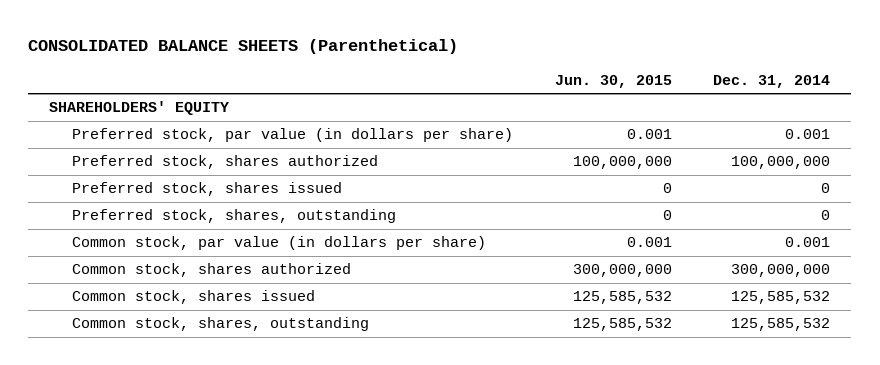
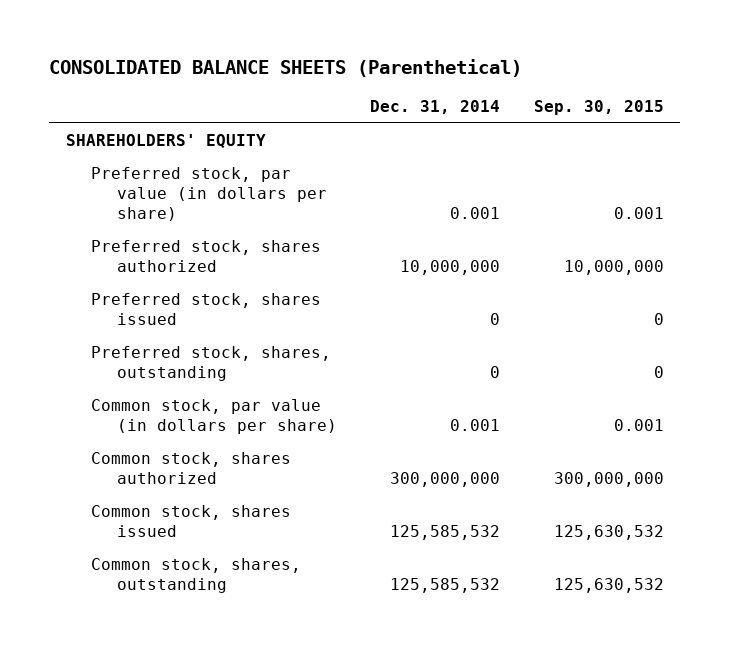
- | Jun. 30, 2015 | Dec. 31, 2014
+ | Dec. 31, 2014 | Sep. 30, 2015
- Preferred stock, shares authorized | 100,000,000 | 100,000,000
+ Preferred stock, shares authorized | 10,000,000 | 10,000,000

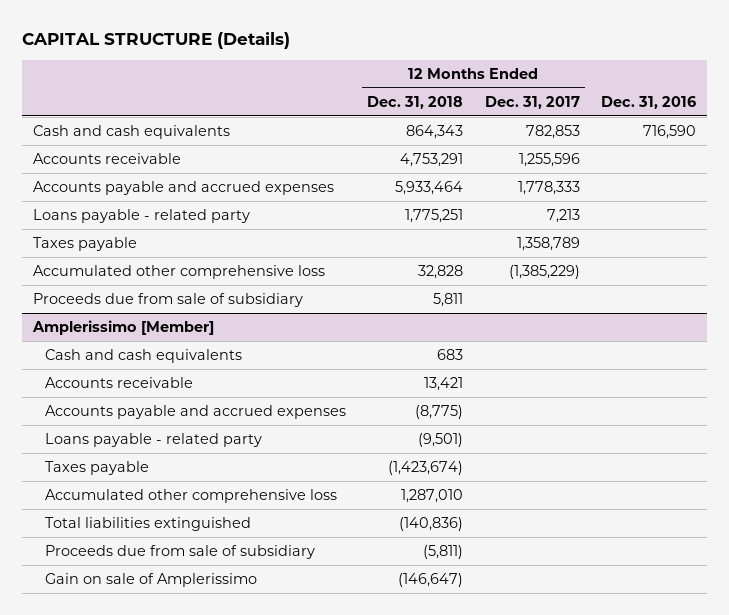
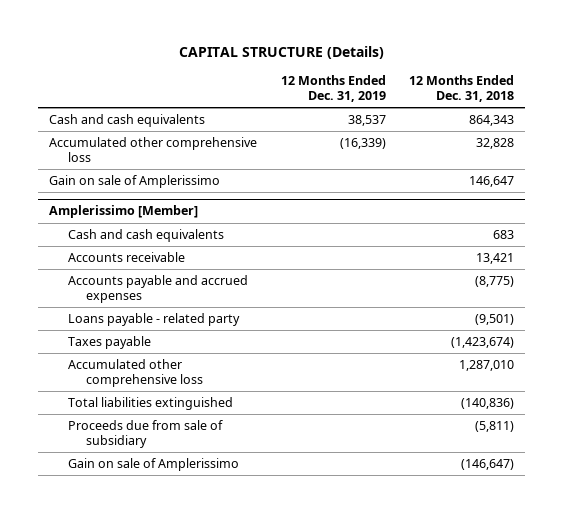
- | 12 Months Ended Dec. 31, 2018 | 12 Months Ended Dec. 31, 2017 | Dec. 31, 2016
+ | 12 Months Ended Dec. 31, 2019 | 12 Months Ended Dec. 31, 2018
- Accounts receivable | 4,753,291 | 1,255,596 |
- Accounts payable and accrued expenses | 5,933,464 | 1,778,333 |
- Loans payable - related party | 1,775,251 | 7,213 |
- Taxes payable | | 1,358,789 |
- Proceeds due from sale of subsidiary | 5,811 | |
+ Gain on sale of Amplerissimo | | 146,647

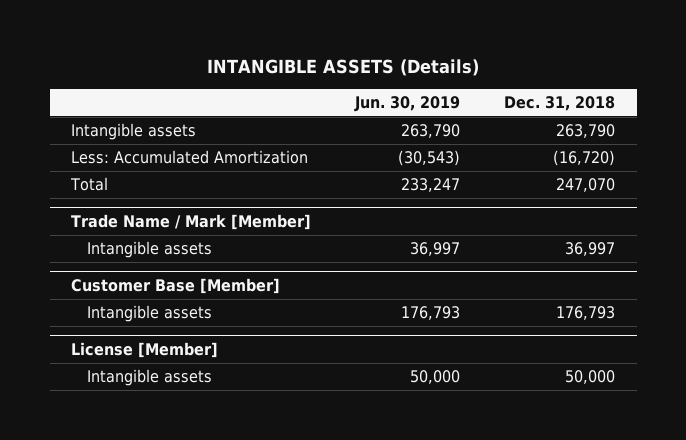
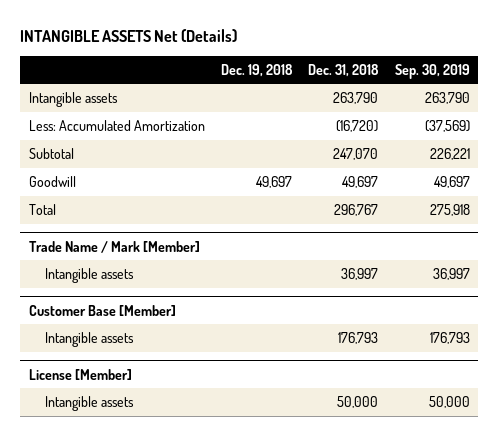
- INTANGIBLE ASSETS (Details)
+ INTANGIBLE ASSETS Net (Details)
- | Jun. 30, 2019 | Dec. 31, 2018
+ | Dec. 19, 2018 | Dec. 31, 2018 | Sep. 30, 2019
- Total | 233,247 | 247,070
+ Subtotal | | 247,070 | 226,221
+ Goodwill | 49,697 | 49,697 | 49,697
+ Total | | 296,767 | 275,918

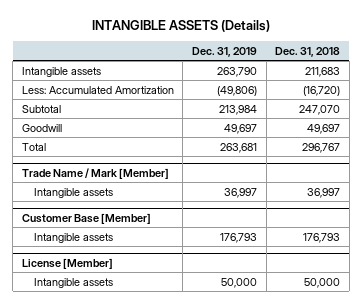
- INTANGIBLE ASSETS Net (Details)
+ INTANGIBLE ASSETS (Details)
- | Dec. 19, 2018 | Dec. 31, 2018 | Sep. 30, 2019
+ | Dec. 31, 2019 | Dec. 31, 2018
- Intangible assets | | 263,790 | 263,790
+ Intangible assets | 263,790 | 211,683

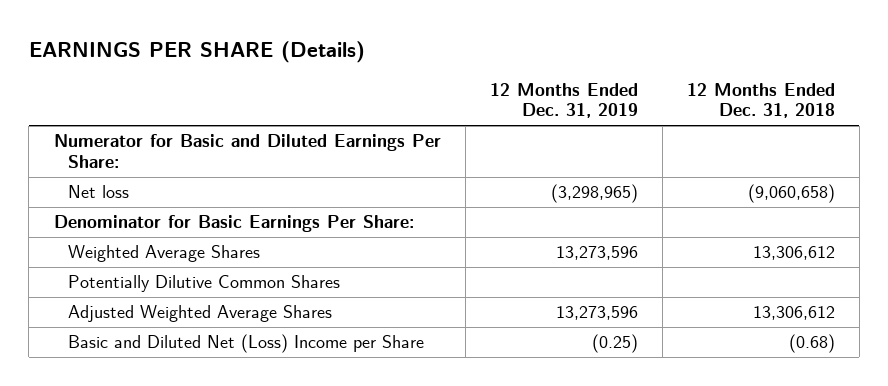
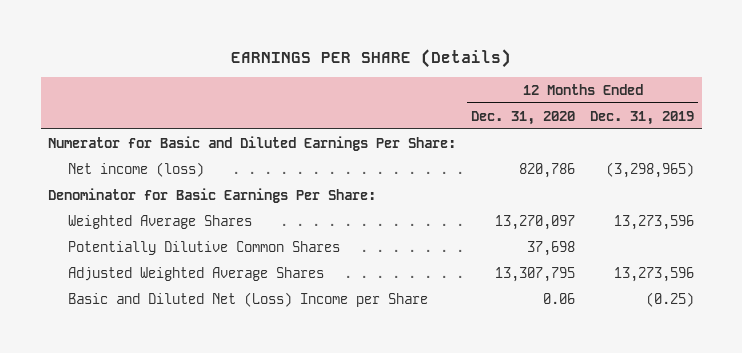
- | 12 Months Ended Dec. 31, 2019 | 12 Months Ended Dec. 31, 2018
+ | 12 Months Ended Dec. 31, 2020 | 12 Months Ended Dec. 31, 2019
- Net loss | (3,298,965) | (9,060,658)
+ Net income (loss) | 820,786 | (3,298,965)

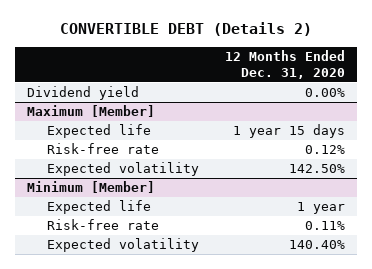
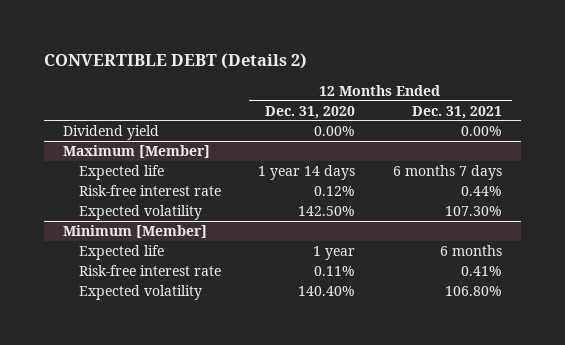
- | 12 Months Ended Dec. 31, 2020
+ | 12 Months Ended Dec. 31, 2020 | 12 Months Ended Dec. 31, 2021
@ Maximum [Member]
- Expected life | 1 year 15 days
- Risk-free rate | 0.12%
+ Expected life | 1 year 14 days | 6 months 7 days
+ Risk-free interest rate | 0.12% | 0.44%
@ Minimum [Member]
- Risk-free rate | 0.11%
+ Risk-free interest rate | 0.11% | 0.41%

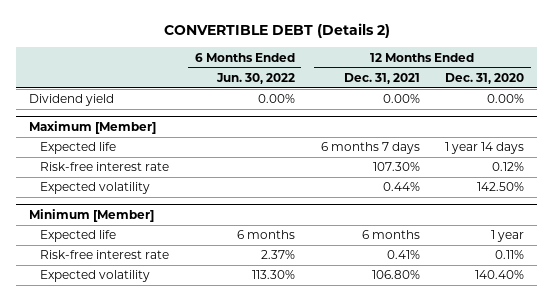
- | 12 Months Ended Dec. 31, 2020 | 12 Months Ended Dec. 31, 2021
+ | 6 Months Ended Jun. 30, 2022 | 12 Months Ended Dec. 31, 2021 | 12 Months Ended Dec. 31, 2020
@ Maximum [Member]
- Risk-free interest rate | 0.12% | 0.44%
- Expected volatility | 142.50% | 107.30%
+ Risk-free interest rate | | 107.30% | 0.12%
+ Expected volatility | | 0.44% | 142.50%

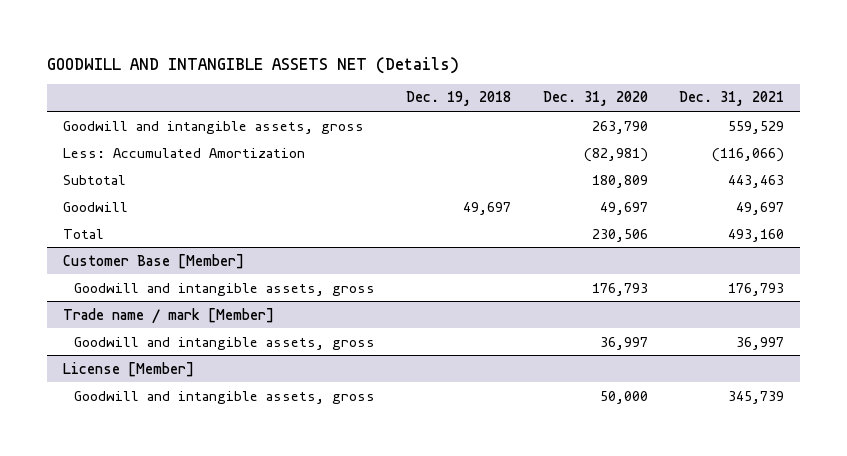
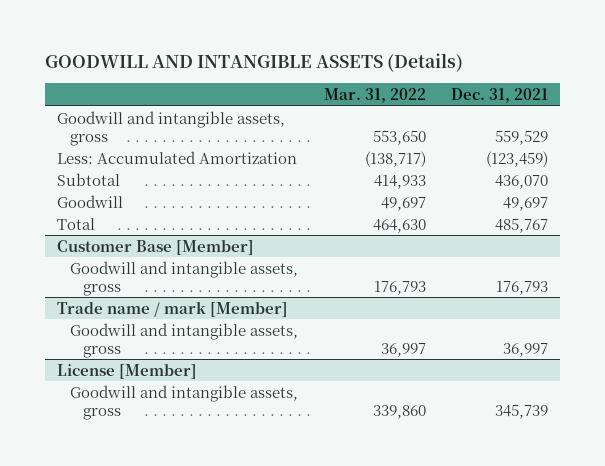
- GOODWILL AND INTANGIBLE ASSETS NET (Details)
+ GOODWILL AND INTANGIBLE ASSETS (Details)
- | Dec. 19, 2018 | Dec. 31, 2020 | Dec. 31, 2021
+ | Mar. 31, 2022 | Dec. 31, 2021
- Less: Accumulated Amortization | | (82,981) | (116,066)
- Subtotal | | 180,809 | 443,463
+ Less: Accumulated Amortization | (138,717) | (123,459)
+ Subtotal | 414,933 | 436,070
- Total | | 230,506 | 493,160
+ Total | 464,630 | 485,767

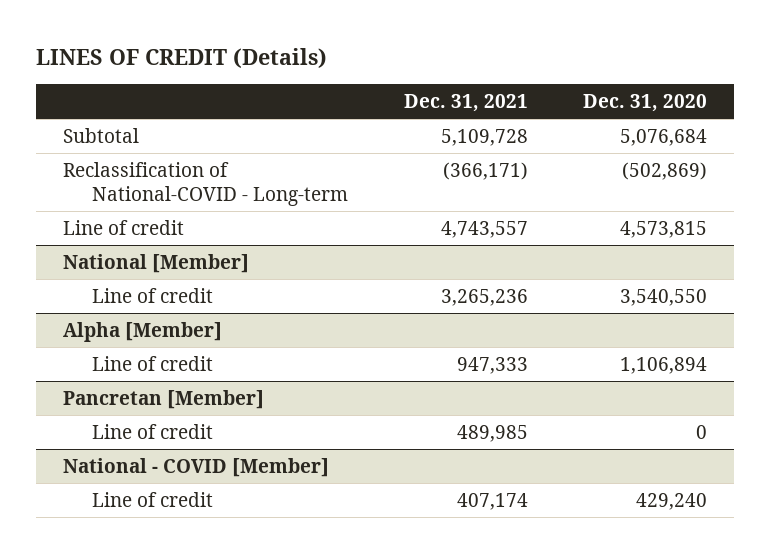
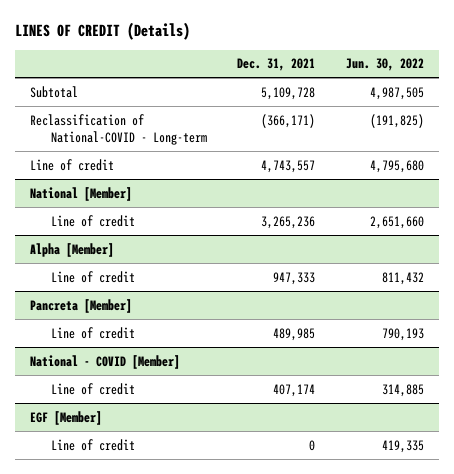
- | Dec. 31, 2021 | Dec. 31, 2020
+ | Dec. 31, 2021 | Jun. 30, 2022
- Pancretan [Member]
+ Pancreta [Member]
+ EGF [Member]
+ Line of credit | 0 | 419,335

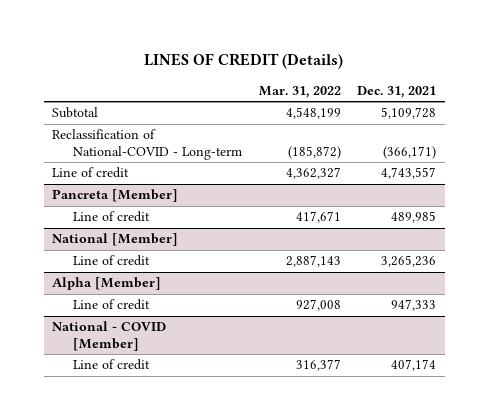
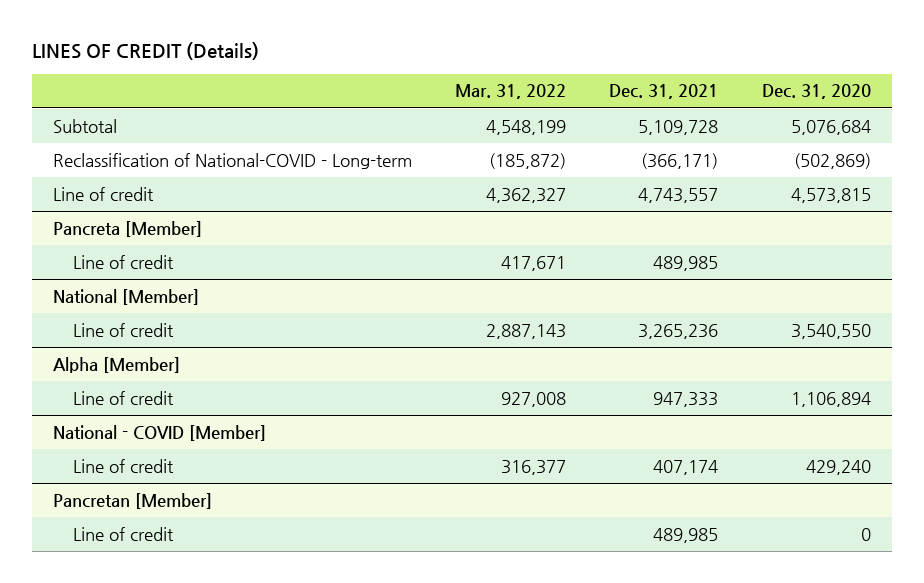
- | Mar. 31, 2022 | Dec. 31, 2021
+ | Mar. 31, 2022 | Dec. 31, 2021 | Dec. 31, 2020
+ Pancretan [Member]
+ Line of credit | | 489,985 | 0

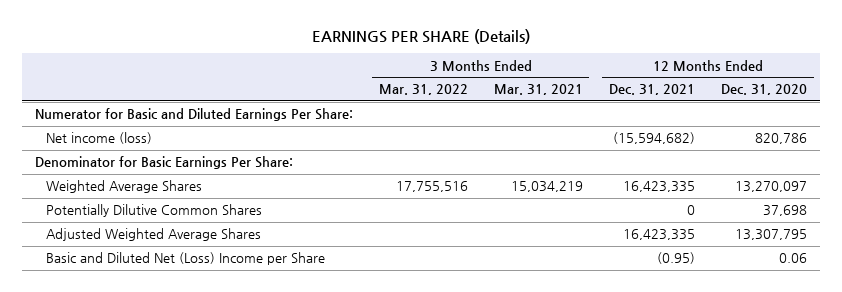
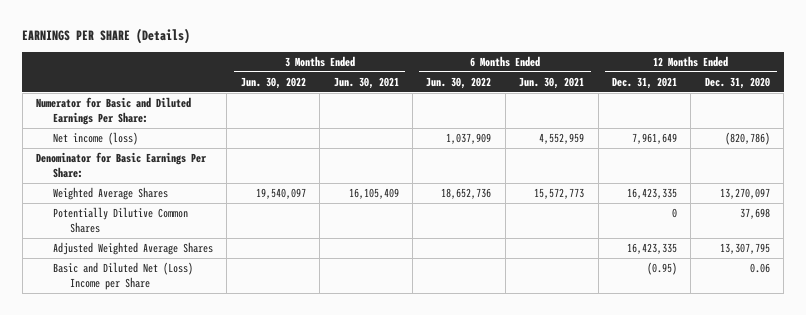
- | 3 Months Ended Mar. 31, 2022 | 3 Months Ended Mar. 31, 2021 | 12 Months Ended Dec. 31, 2021 | 12 Months Ended Dec. 31, 2020
+ | 3 Months Ended Jun. 30, 2022 | 3 Months Ended Jun. 30, 2021 | 6 Months Ended Jun. 30, 2022 | 6 Months Ended Jun. 30, 2021 | 12 Months Ended Dec. 31, 2021 | 12 Months Ended Dec. 31, 2020
- Net income (loss) | | | (15,594,682) | 820,786
+ Net income (loss) | | | 1,037,909 | 4,552,959 | 7,961,649 | (820,786)

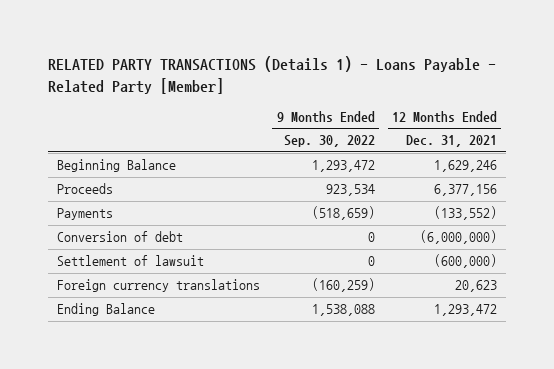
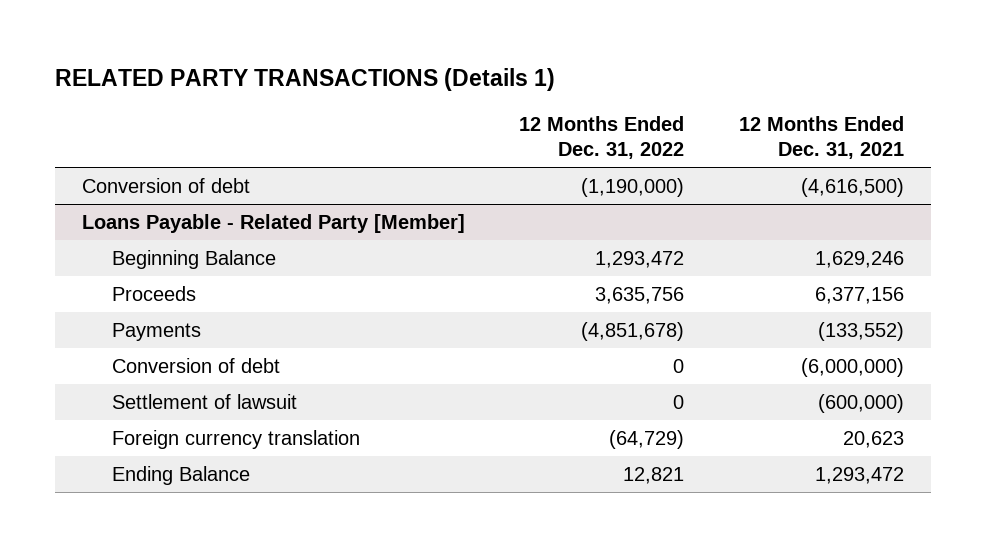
- RELATED PARTY TRANSACTIONS (Details 1) - Loans Payable - Related Party [Member]
+ RELATED PARTY TRANSACTIONS (Details 1)
- | 9 Months Ended Sep. 30, 2022 | 12 Months Ended Dec. 31, 2021
+ | 12 Months Ended Dec. 31, 2022 | 12 Months Ended Dec. 31, 2021
+ Conversion of debt | (1,190,000) | (4,616,500)
+ Loans Payable - Related Party [Member]
- Foreign currency translations | (160,259) | 20,623
+ Foreign currency translation | (64,729) | 20,623

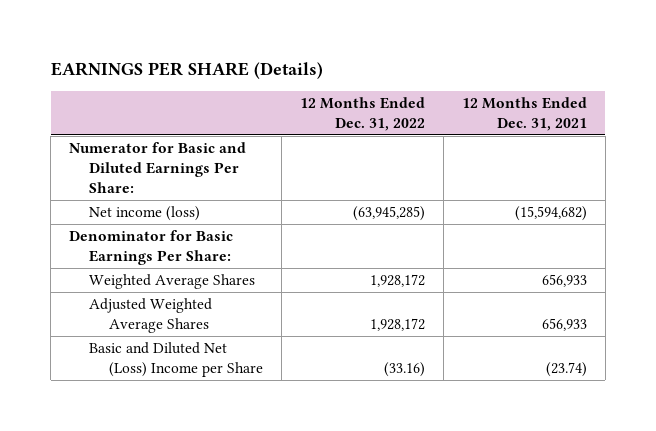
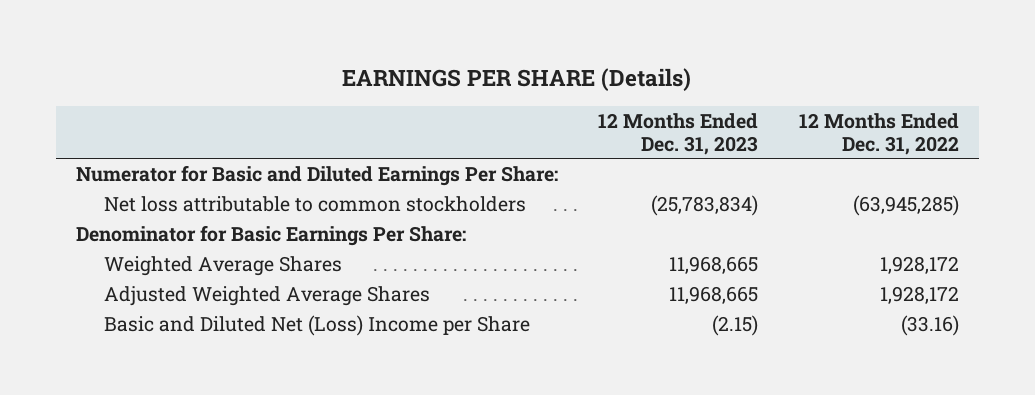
- | 12 Months Ended Dec. 31, 2022 | 12 Months Ended Dec. 31, 2021
+ | 12 Months Ended Dec. 31, 2023 | 12 Months Ended Dec. 31, 2022
- Net income (loss) | (63,945,285) | (15,594,682)
+ Net loss attributable to common stockholders | (25,783,834) | (63,945,285)

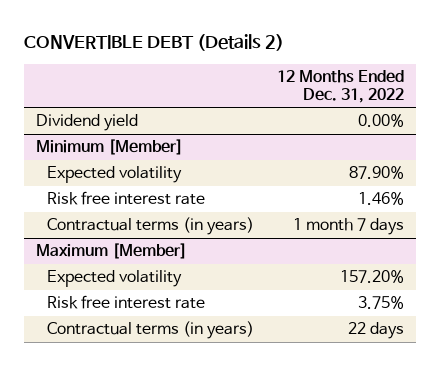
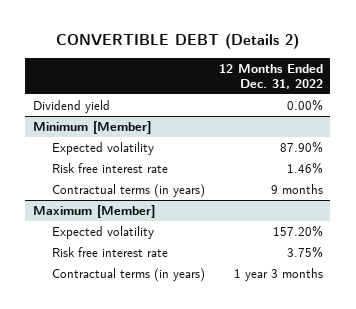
@ Minimum [Member]
- Contractual terms (in years) | 1 month 7 days
+ Contractual terms (in years) | 9 months
@ Maximum [Member]
- Contractual terms (in years) | 22 days
+ Contractual terms (in years) | 1 year 3 months

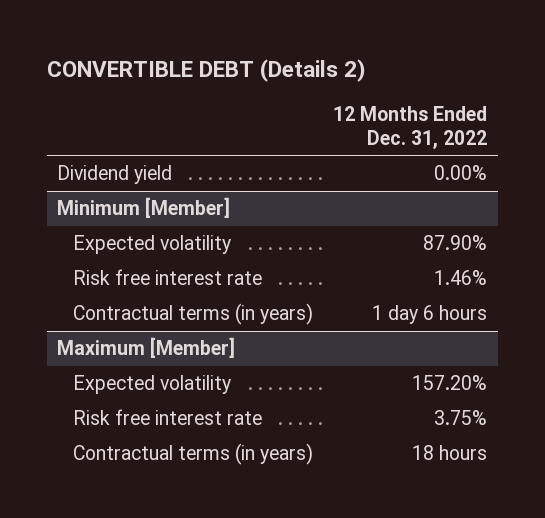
@ Minimum [Member]
- Contractual terms (in years) | 9 months
+ Contractual terms (in years) | 1 day 6 hours
@ Maximum [Member]
- Contractual terms (in years) | 1 year 3 months
+ Contractual terms (in years) | 18 hours

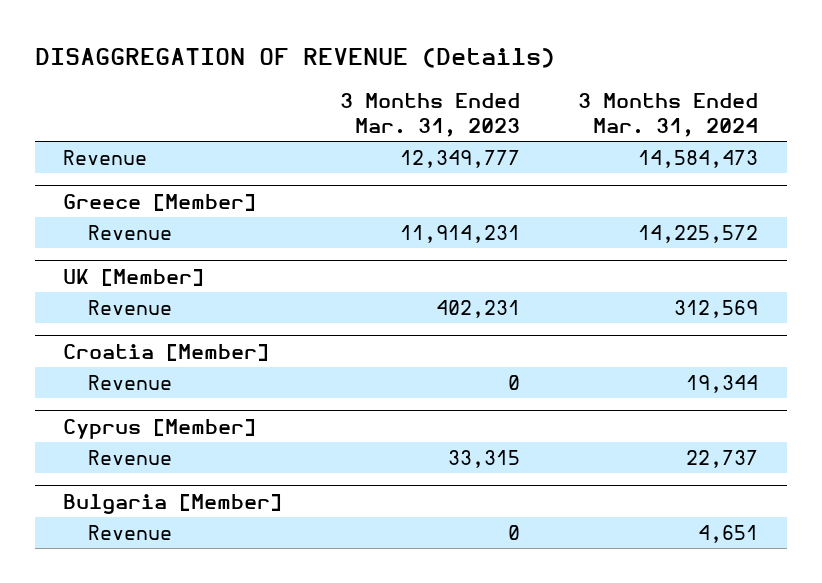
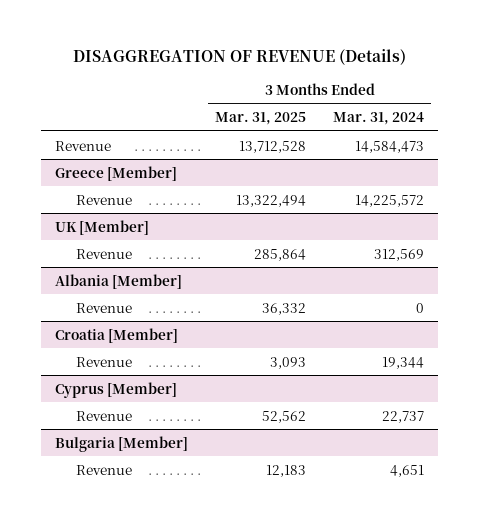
- | 3 Months Ended Mar. 31, 2023 | 3 Months Ended Mar. 31, 2024
+ | 3 Months Ended Mar. 31, 2025 | 3 Months Ended Mar. 31, 2024
+ Albania [Member]
+ Revenue | 36,332 | 0

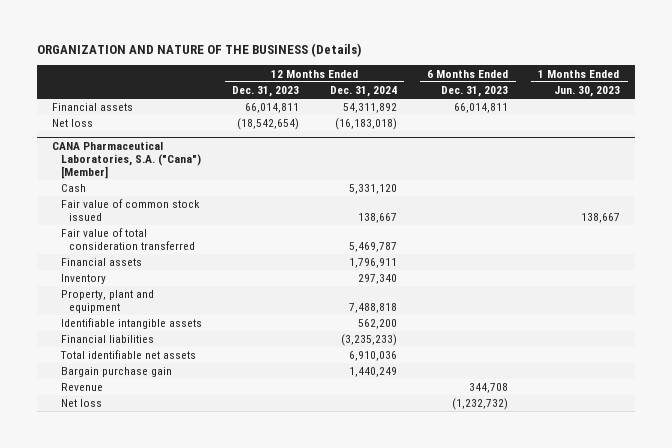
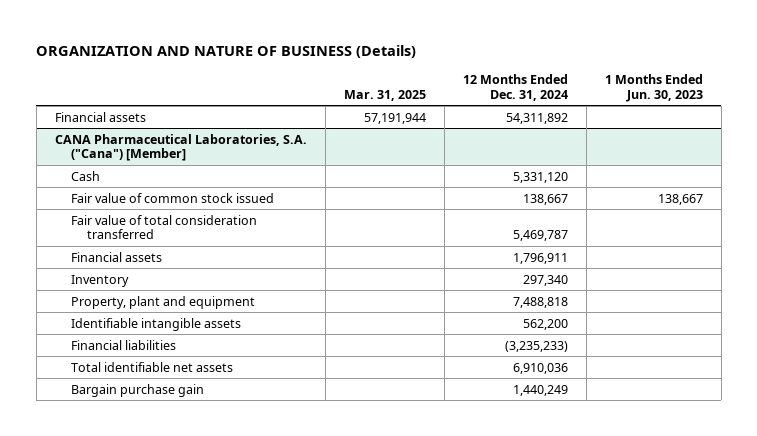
- ORGANIZATION AND NATURE OF THE BUSINESS (Details)
+ ORGANIZATION AND NATURE OF BUSINESS (Details)
- | 12 Months Ended Dec. 31, 2023 | 12 Months Ended Dec. 31, 2024 | 6 Months Ended Dec. 31, 2023 | 1 Months Ended Jun. 30, 2023
+ | Mar. 31, 2025 | 12 Months Ended Dec. 31, 2024 | 1 Months Ended Jun. 30, 2023
- Net loss | (18,542,654) | (16,183,018) | |
@ CANA Pharmaceutical Laboratories, S.A. ("Cana") [Member]
- Revenue | | | 344,708 |
- Net loss | | | (1,232,732) |

